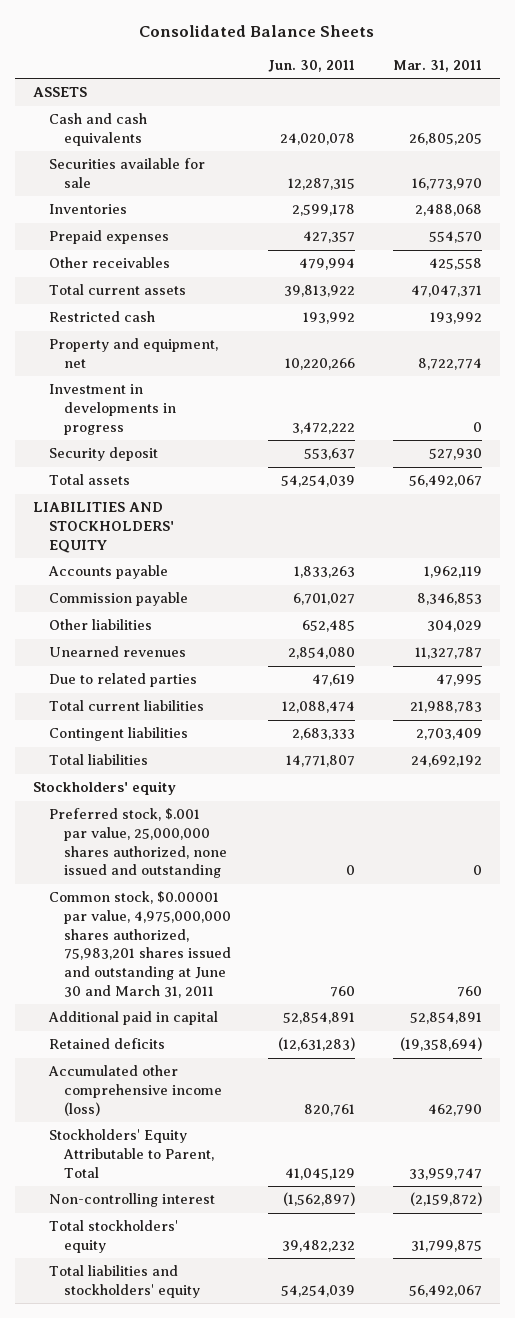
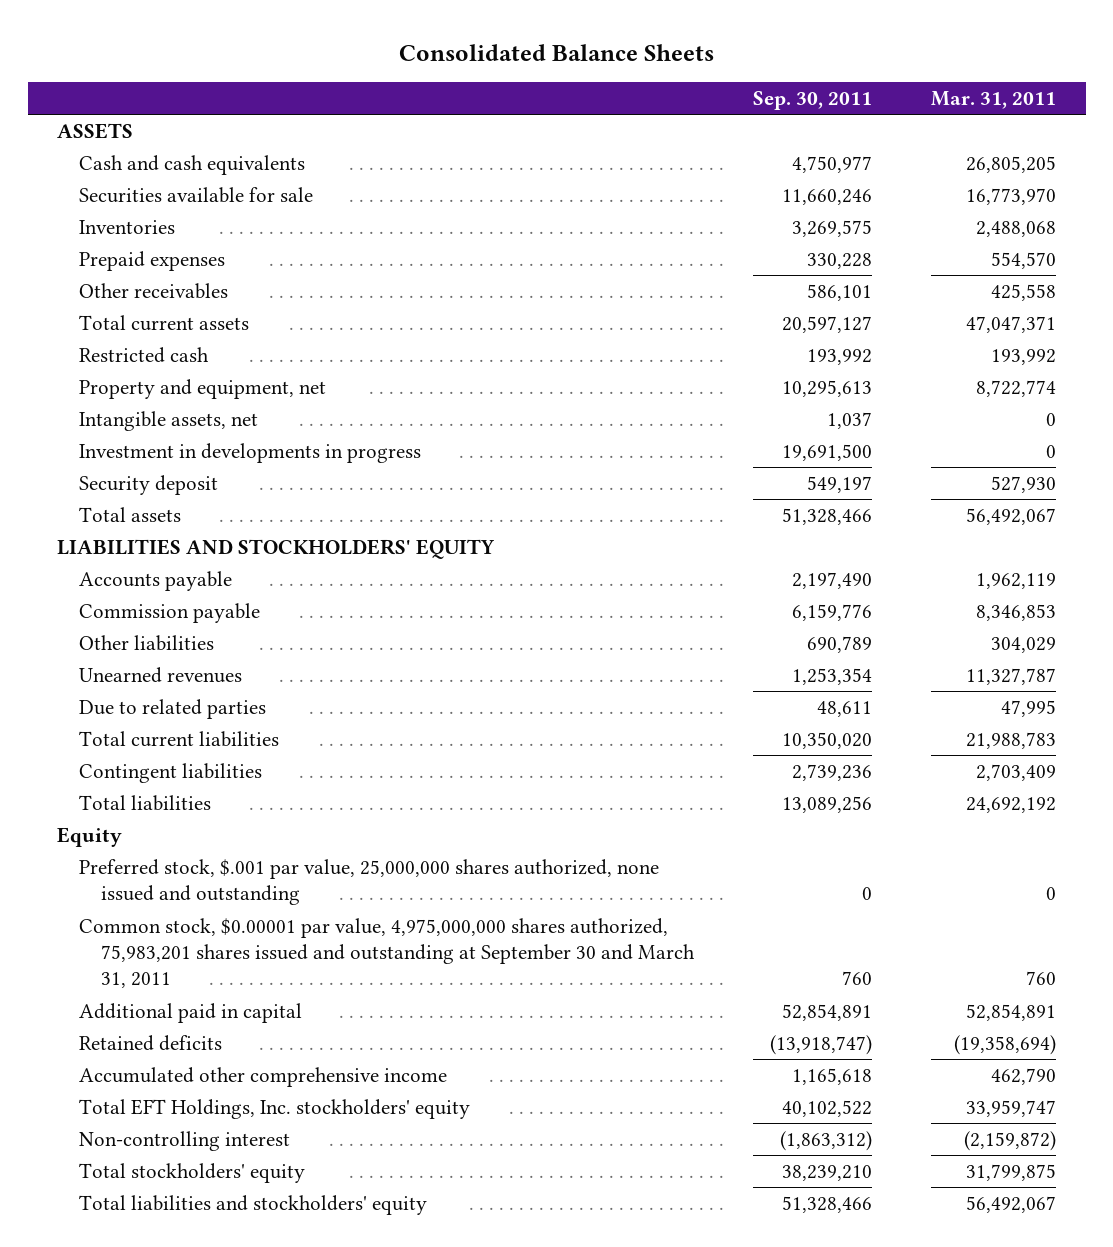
- | Jun. 30, 2011 | Mar. 31, 2011
+ | Sep. 30, 2011 | Mar. 31, 2011
+ Intangible assets, net | 1,037 | 0
- Stockholders' equity
+ Equity
- Common stock, $0.00001 par value, 4,975,000,000 shares authorized, 75,983,201 shares issued and outstanding at June 30 and March 31, 2011 | 760 | 760
+ Common stock, $0.00001 par value, 4,975,000,000 shares authorized, 75,983,201 shares issued and outstanding at September 30 and March 31, 2011 | 760 | 760
- Accumulated other comprehensive income (loss) | 820,761 | 462,790
- Stockholders' Equity Attributable to Parent, Total | 41,045,129 | 33,959,747
+ Accumulated other comprehensive income | 1,165,618 | 462,790
+ Total EFT Holdings, Inc. stockholders' equity | 40,102,522 | 33,959,747

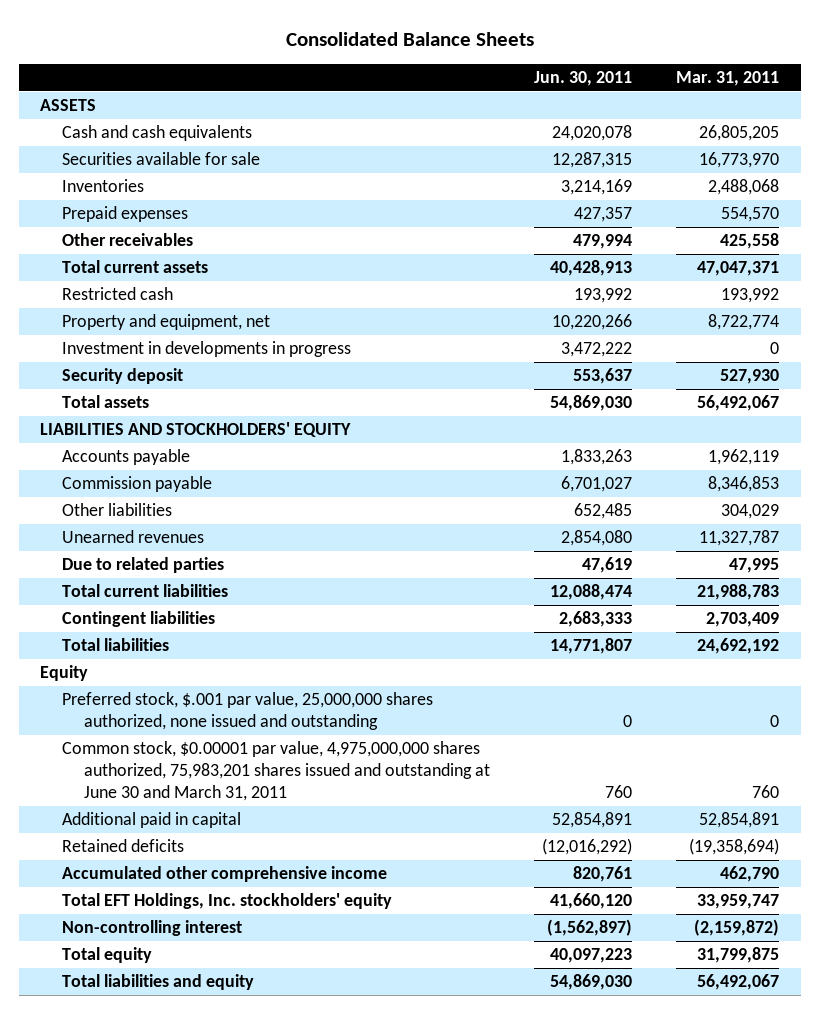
- | Sep. 30, 2011 | Mar. 31, 2011
+ | Jun. 30, 2011 | Mar. 31, 2011
- Intangible assets, net | 1,037 | 0
- Common stock, $0.00001 par value, 4,975,000,000 shares authorized, 75,983,201 shares issued and outstanding at September 30 and March 31, 2011 | 760 | 760
+ Common stock, $0.00001 par value, 4,975,000,000 shares authorized, 75,983,201 shares issued and outstanding at June 30 and March 31, 2011 | 760 | 760
- Total stockholders' equity | 38,239,210 | 31,799,875
- Total liabilities and stockholders' equity | 51,328,466 | 56,492,067
+ Total equity | 40,097,223 | 31,799,875
+ Total liabilities and equity | 54,869,030 | 56,492,067

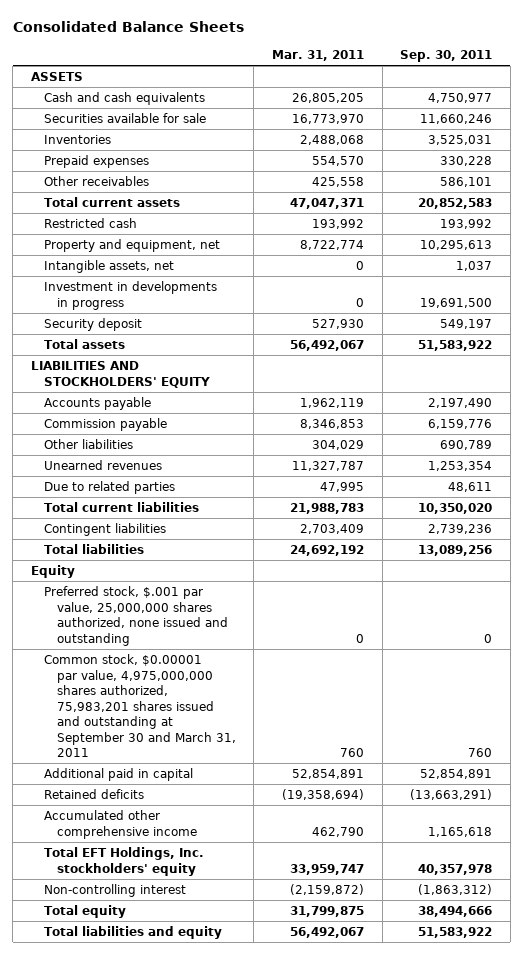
- | Jun. 30, 2011 | Mar. 31, 2011
+ | Mar. 31, 2011 | Sep. 30, 2011
+ Intangible assets, net | 0 | 1,037
- Common stock, $0.00001 par value, 4,975,000,000 shares authorized, 75,983,201 shares issued and outstanding at June 30 and March 31, 2011 | 760 | 760
+ Common stock, $0.00001 par value, 4,975,000,000 shares authorized, 75,983,201 shares issued and outstanding at September 30 and March 31, 2011 | 760 | 760

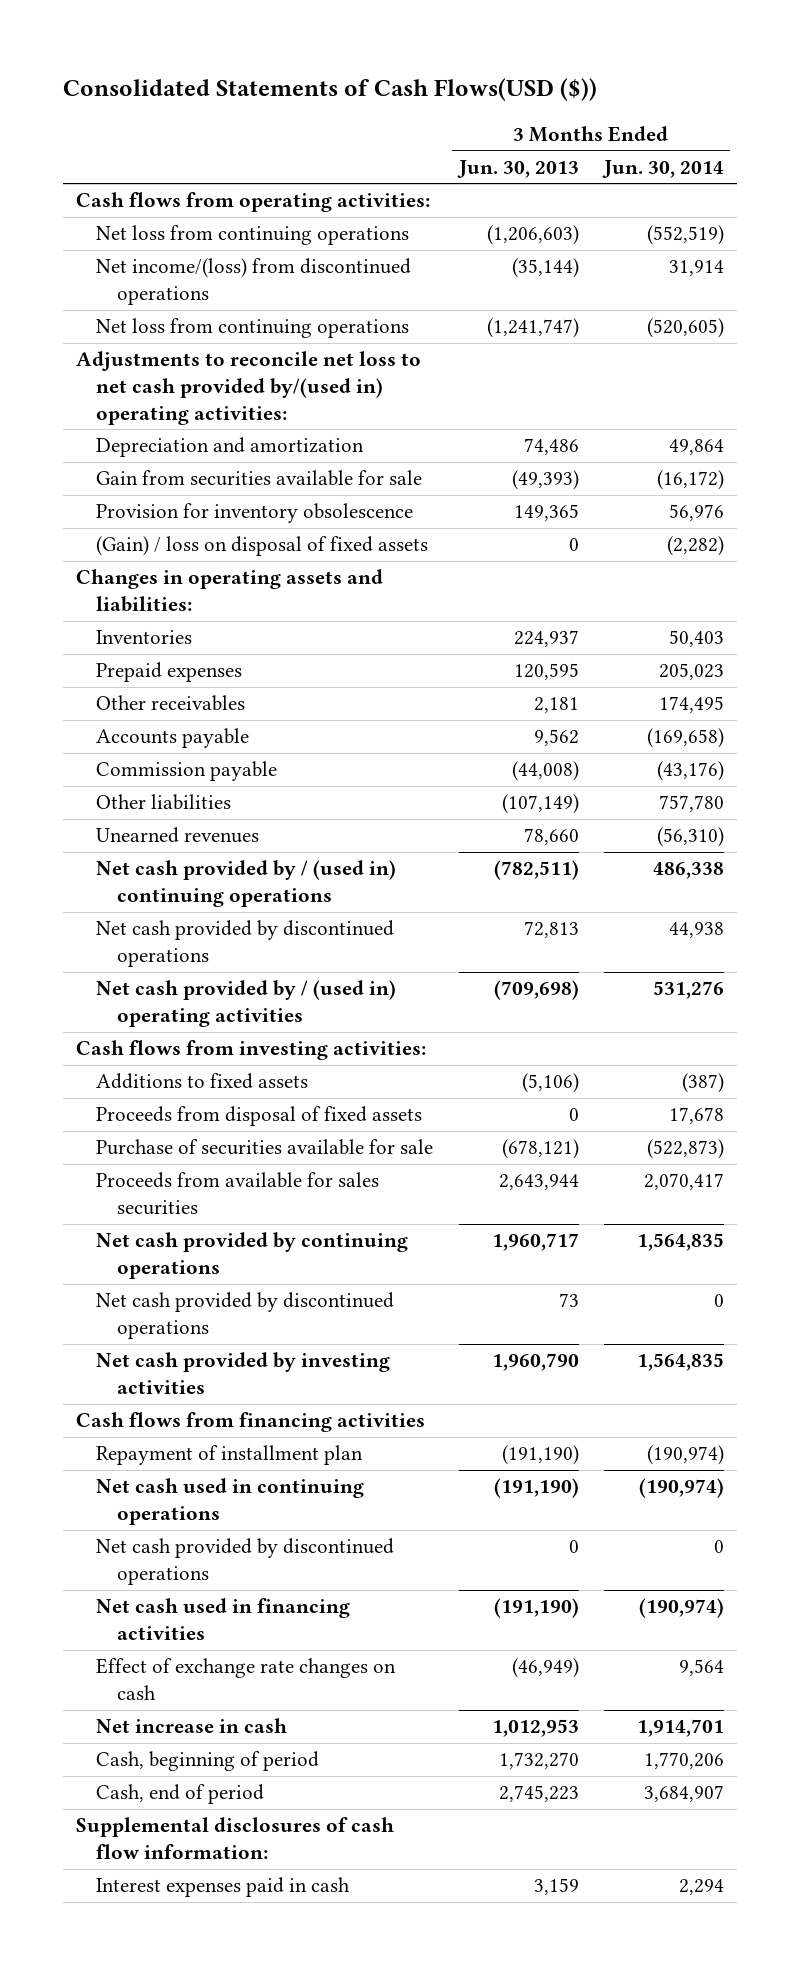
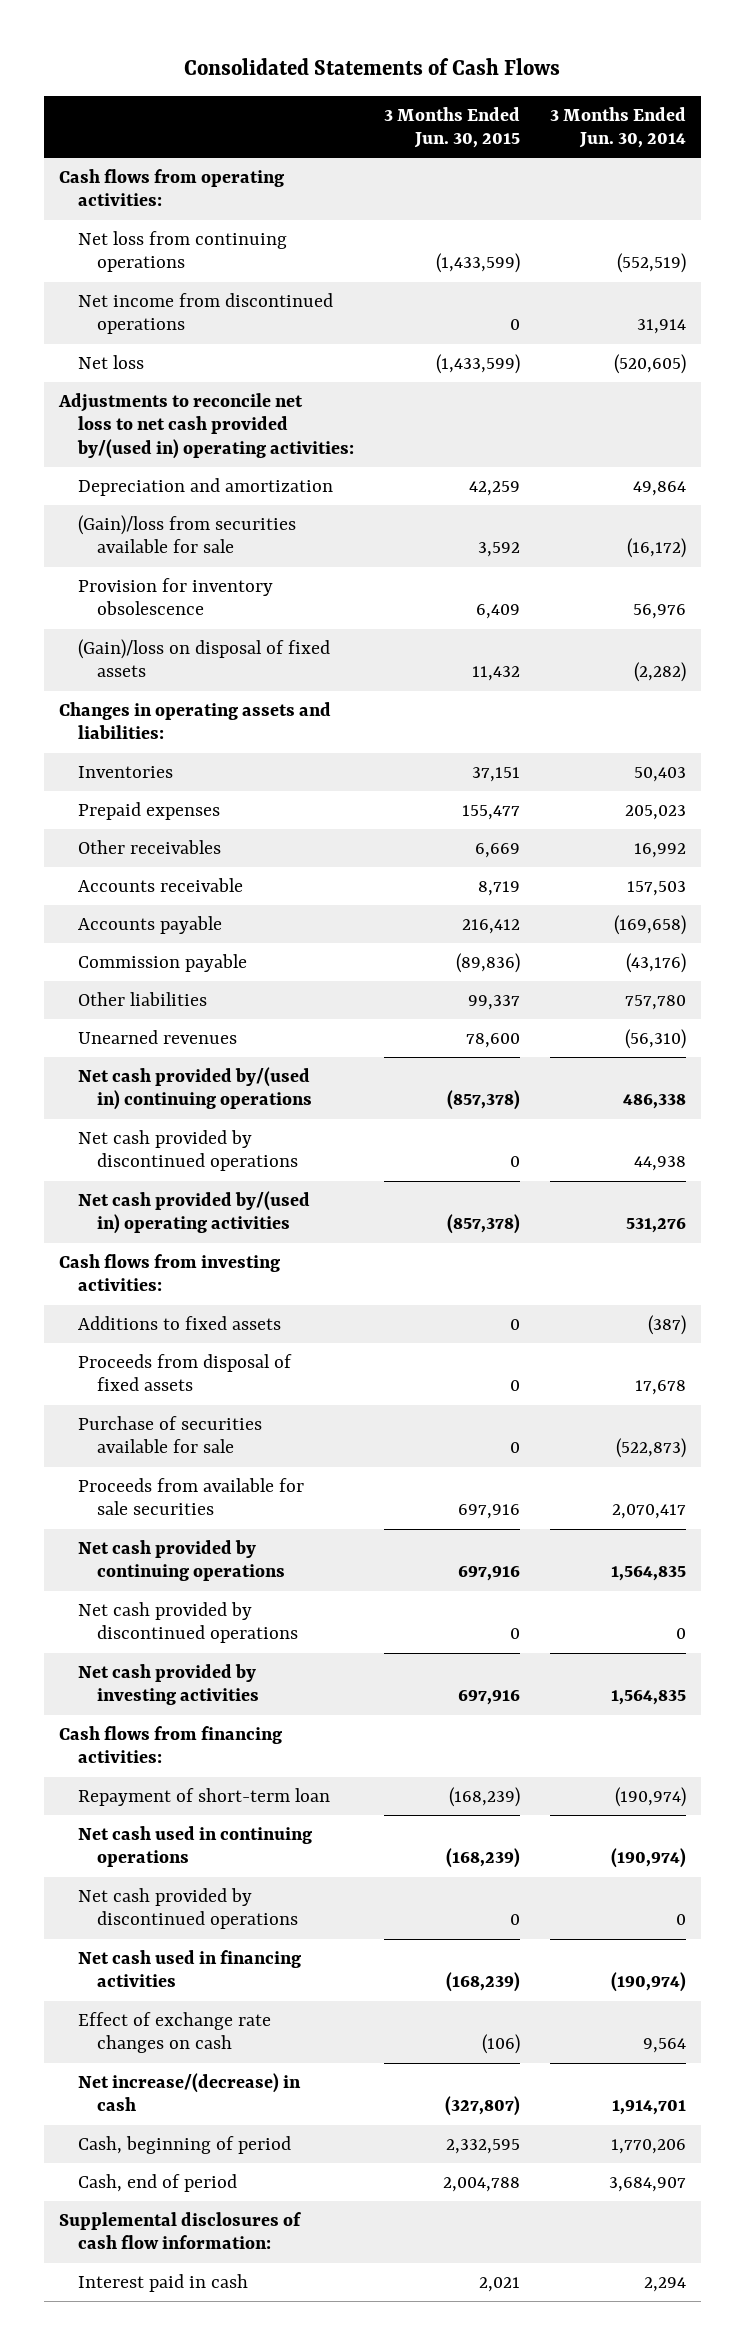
- Consolidated Statements of Cash Flows(USD ($))
+ Consolidated Statements of Cash Flows
- | 3 Months Ended Jun. 30, 2013 | 3 Months Ended Jun. 30, 2014
+ | 3 Months Ended Jun. 30, 2015 | 3 Months Ended Jun. 30, 2014
- Net income/(loss) from discontinued operations | (35,144) | 31,914
- Net loss from continuing operations | (1,241,747) | (520,605)
+ Net income from discontinued operations | 0 | 31,914
+ Net loss | (1,433,599) | (520,605)
- Gain from securities available for sale | (49,393) | (16,172)
+ (Gain)/loss from securities available for sale | 3,592 | (16,172)
- (Gain) / loss on disposal of fixed assets | 0 | (2,282)
+ (Gain)/loss on disposal of fixed assets | 11,432 | (2,282)
- Other receivables | 2,181 | 174,495
+ Other receivables | 6,669 | 16,992
+ Accounts receivable | 8,719 | 157,503
- Net cash provided by / (used in) continuing operations | (782,511) | 486,338
+ Net cash provided by/(used in) continuing operations | (857,378) | 486,338
- Net cash provided by / (used in) operating activities | (709,698) | 531,276
+ Net cash provided by/(used in) operating activities | (857,378) | 531,276
- Proceeds from available for sales securities | 2,643,944 | 2,070,417
+ Proceeds from available for sale securities | 697,916 | 2,070,417
- Cash flows from financing activities
- Repayment of installment plan | (191,190) | (190,974)
+ Cash flows from financing activities:
+ Repayment of short-term loan | (168,239) | (190,974)
- Net increase in cash | 1,012,953 | 1,914,701
+ Net increase/(decrease) in cash | (327,807) | 1,914,701
- Interest expenses paid in cash | 3,159 | 2,294
+ Interest paid in cash | 2,021 | 2,294

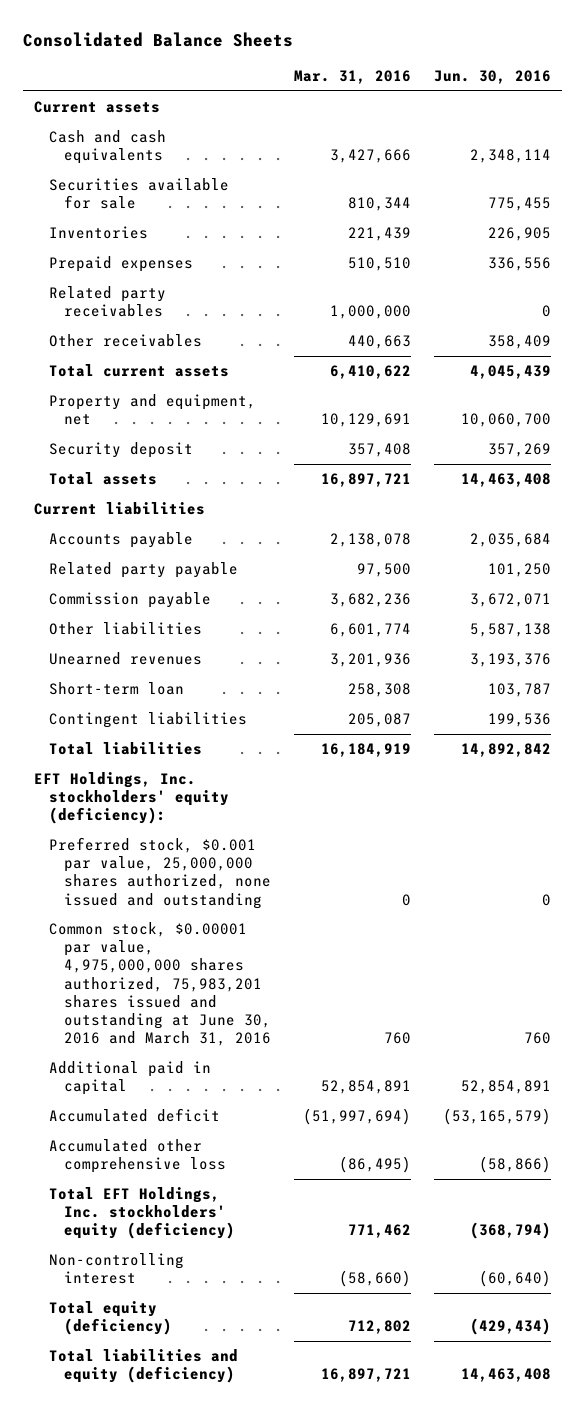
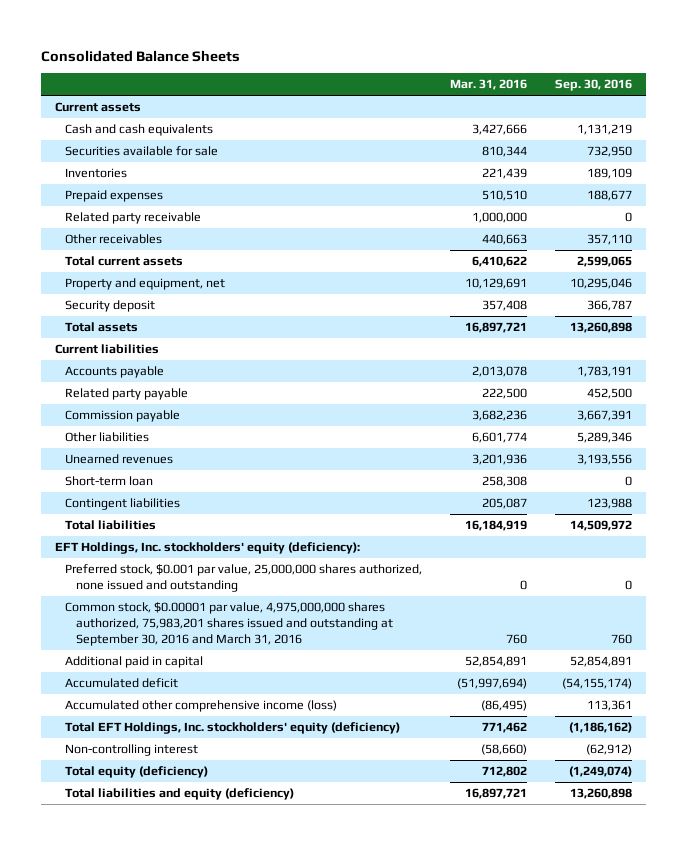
- | Mar. 31, 2016 | Jun. 30, 2016
+ | Mar. 31, 2016 | Sep. 30, 2016
- Related party receivables | 1,000,000 | 0
+ Related party receivable | 1,000,000 | 0
- Accounts payable | 2,138,078 | 2,035,684
- Related party payable | 97,500 | 101,250
+ Accounts payable | 2,013,078 | 1,783,191
+ Related party payable | 222,500 | 452,500
- Common stock, $0.00001 par value, 4,975,000,000 shares authorized, 75,983,201 shares issued and outstanding at June 30, 2016 and March 31, 2016 | 760 | 760
+ Common stock, $0.00001 par value, 4,975,000,000 shares authorized, 75,983,201 shares issued and outstanding at September 30, 2016 and March 31, 2016 | 760 | 760
- Accumulated other comprehensive loss | (86,495) | (58,866)
+ Accumulated other comprehensive income (loss) | (86,495) | 113,361

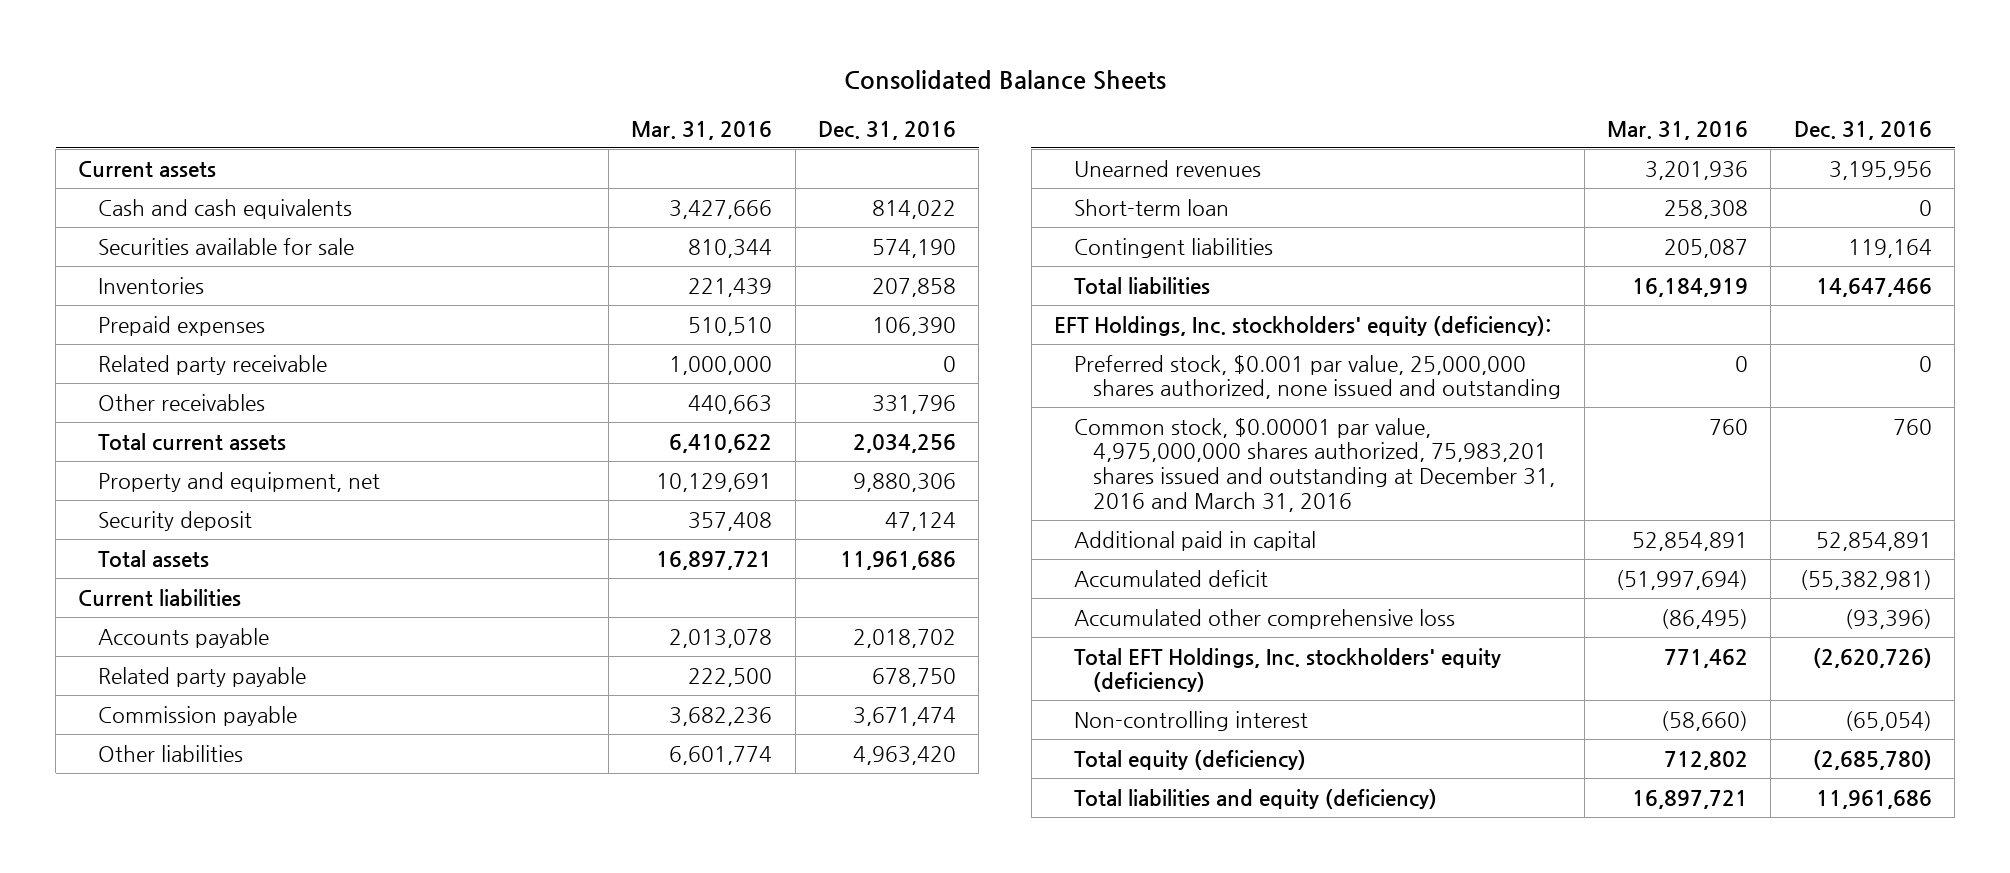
- | Mar. 31, 2016 | Sep. 30, 2016
+ | Mar. 31, 2016 | Dec. 31, 2016
- Common stock, $0.00001 par value, 4,975,000,000 shares authorized, 75,983,201 shares issued and outstanding at September 30, 2016 and March 31, 2016 | 760 | 760
+ Common stock, $0.00001 par value, 4,975,000,000 shares authorized, 75,983,201 shares issued and outstanding at December 31, 2016 and March 31, 2016 | 760 | 760
- Accumulated other comprehensive income (loss) | (86,495) | 113,361
+ Accumulated other comprehensive loss | (86,495) | (93,396)

